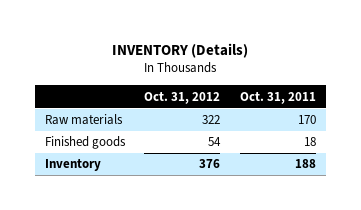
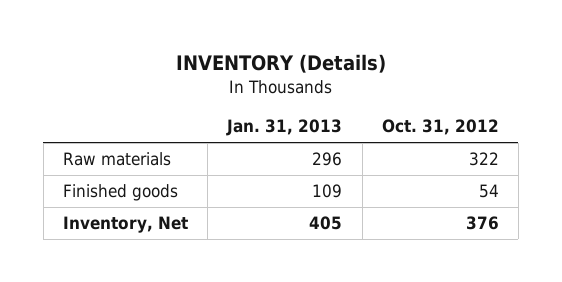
- | Oct. 31, 2012 | Oct. 31, 2011
+ | Jan. 31, 2013 | Oct. 31, 2012
- Inventory | 376 | 188
+ Inventory, Net | 405 | 376

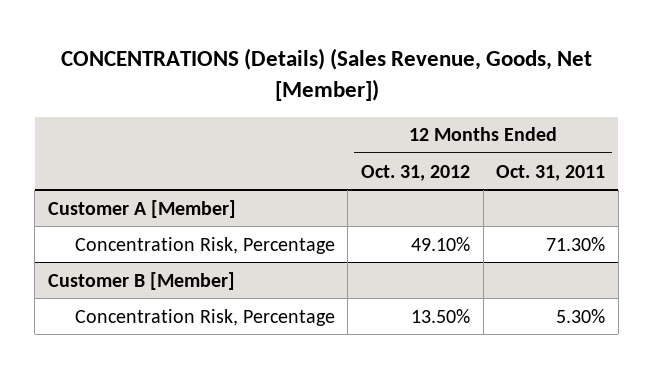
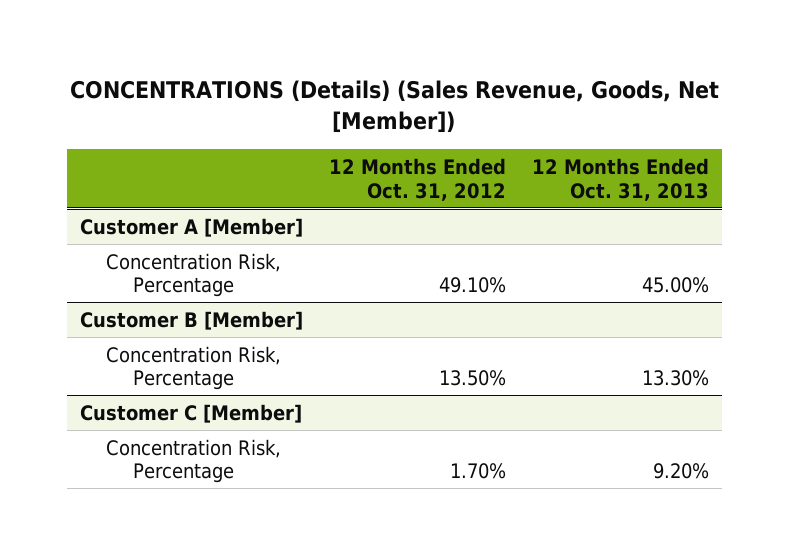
- | 12 Months Ended Oct. 31, 2012 | 12 Months Ended Oct. 31, 2011
+ | 12 Months Ended Oct. 31, 2012 | 12 Months Ended Oct. 31, 2013
+ Customer C [Member]
+ Concentration Risk, Percentage | 1.70% | 9.20%

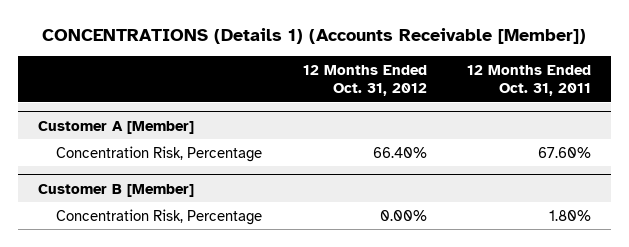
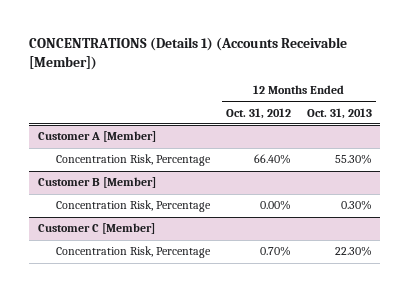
- | 12 Months Ended Oct. 31, 2012 | 12 Months Ended Oct. 31, 2011
+ | 12 Months Ended Oct. 31, 2012 | 12 Months Ended Oct. 31, 2013
+ Customer C [Member]
+ Concentration Risk, Percentage | 0.70% | 22.30%

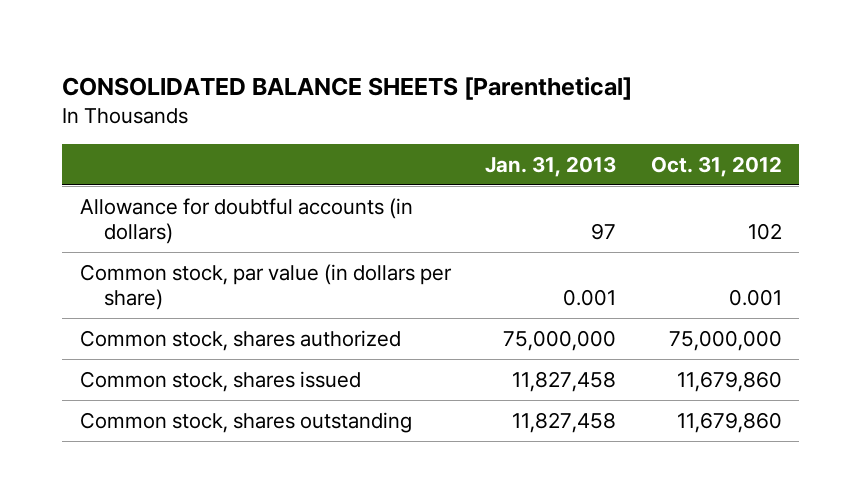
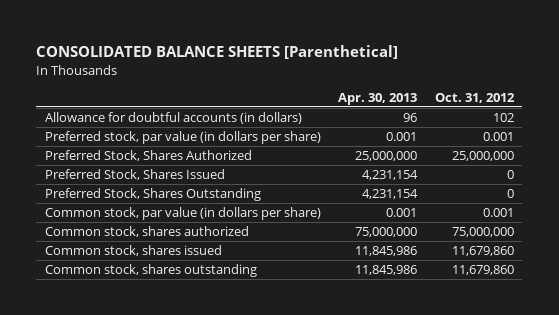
- | Jan. 31, 2013 | Oct. 31, 2012
+ | Apr. 30, 2013 | Oct. 31, 2012
+ Preferred stock, par value (in dollars per share) | 0.001 | 0.001
+ Preferred Stock, Shares Authorized | 25,000,000 | 25,000,000
+ Preferred Stock, Shares Issued | 4,231,154 | 0
+ Preferred Stock, Shares Outstanding | 4,231,154 | 0

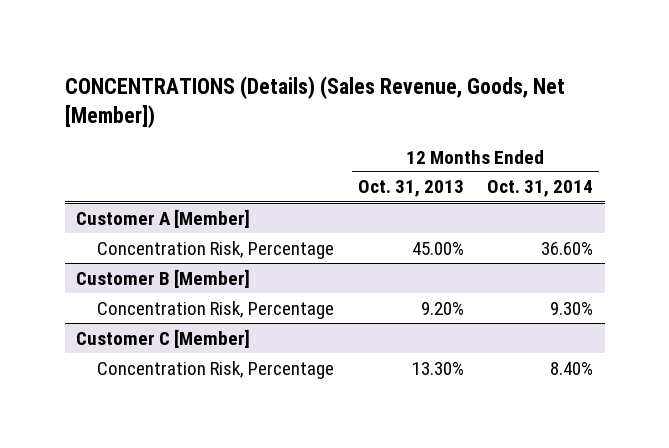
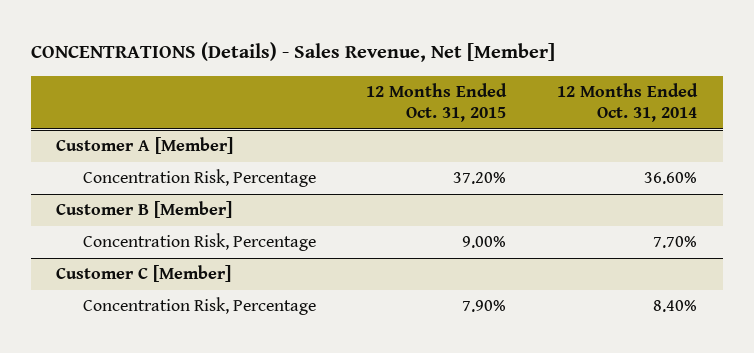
- CONCENTRATIONS (Details) (Sales Revenue, Goods, Net [Member])
+ CONCENTRATIONS (Details) - Sales Revenue, Net [Member]
- | 12 Months Ended Oct. 31, 2013 | 12 Months Ended Oct. 31, 2014
+ | 12 Months Ended Oct. 31, 2015 | 12 Months Ended Oct. 31, 2014
@ Customer B [Member]
- Concentration Risk, Percentage | 9.20% | 9.30%
+ Concentration Risk, Percentage | 9.00% | 7.70%

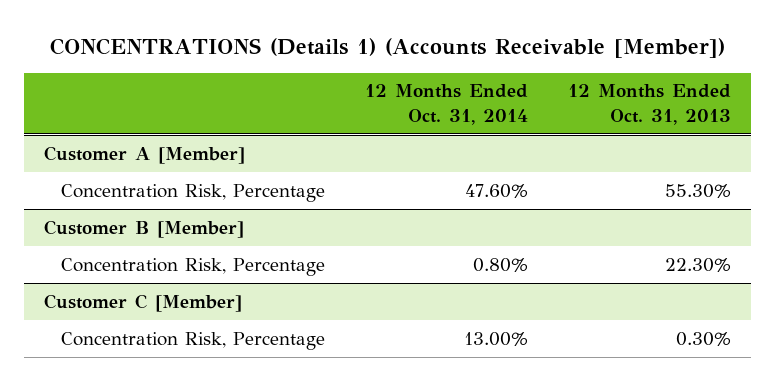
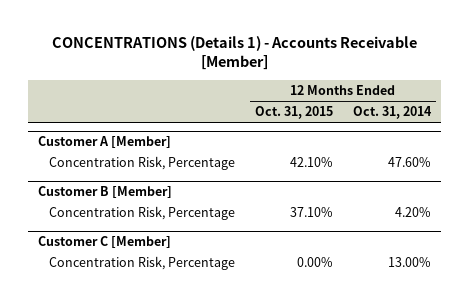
- CONCENTRATIONS (Details 1) (Accounts Receivable [Member])
+ CONCENTRATIONS (Details 1) - Accounts Receivable [Member]
- | 12 Months Ended Oct. 31, 2014 | 12 Months Ended Oct. 31, 2013
+ | 12 Months Ended Oct. 31, 2015 | 12 Months Ended Oct. 31, 2014
@ Customer B [Member]
- Concentration Risk, Percentage | 0.80% | 22.30%
+ Concentration Risk, Percentage | 37.10% | 4.20%

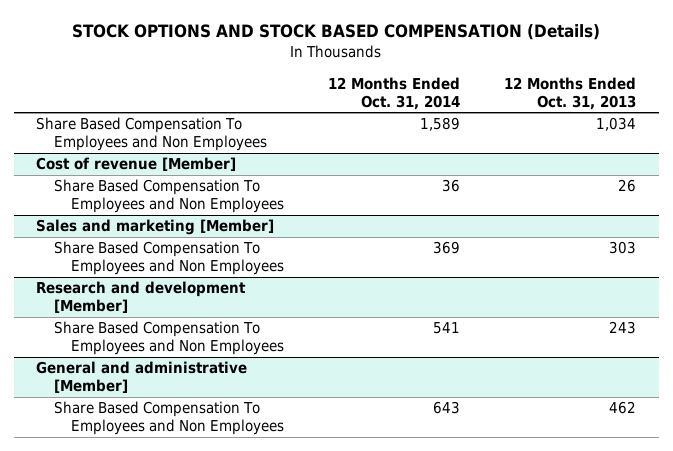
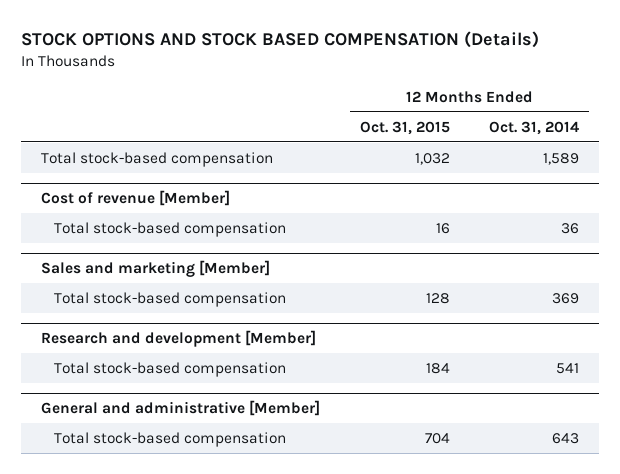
- | 12 Months Ended Oct. 31, 2014 | 12 Months Ended Oct. 31, 2013
+ | 12 Months Ended Oct. 31, 2015 | 12 Months Ended Oct. 31, 2014
- Share Based Compensation To Employees and Non Employees | 1,589 | 1,034
+ Total stock-based compensation | 1,032 | 1,589
@ Cost of revenue [Member]
- Share Based Compensation To Employees and Non Employees | 36 | 26
+ Total stock-based compensation | 16 | 36
@ Sales and marketing [Member]
- Share Based Compensation To Employees and Non Employees | 369 | 303
+ Total stock-based compensation | 128 | 369
@ Research and development [Member]
- Share Based Compensation To Employees and Non Employees | 541 | 243
+ Total stock-based compensation | 184 | 541
@ General and administrative [Member]
- Share Based Compensation To Employees and Non Employees | 643 | 462
+ Total stock-based compensation | 704 | 643

